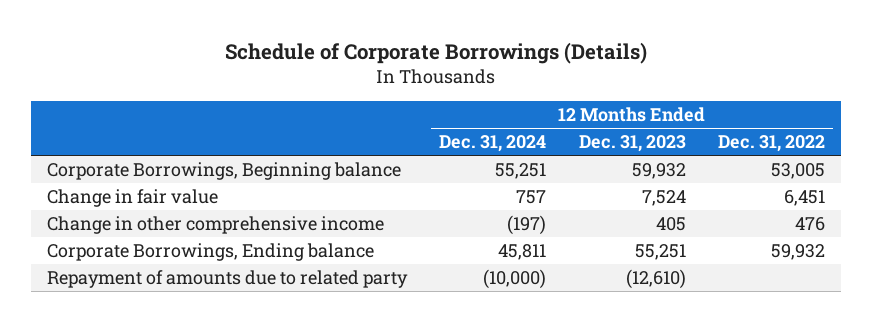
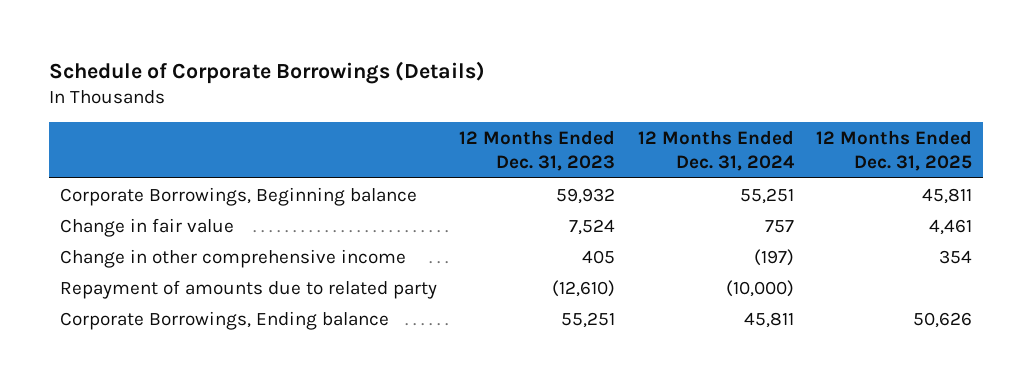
- | 12 Months Ended Dec. 31, 2024 | 12 Months Ended Dec. 31, 2023 | 12 Months Ended Dec. 31, 2022
+ | 12 Months Ended Dec. 31, 2023 | 12 Months Ended Dec. 31, 2024 | 12 Months Ended Dec. 31, 2025
moved down: Corporate Borrowings, Ending balance | 55,251 | 45,811 | 50,626

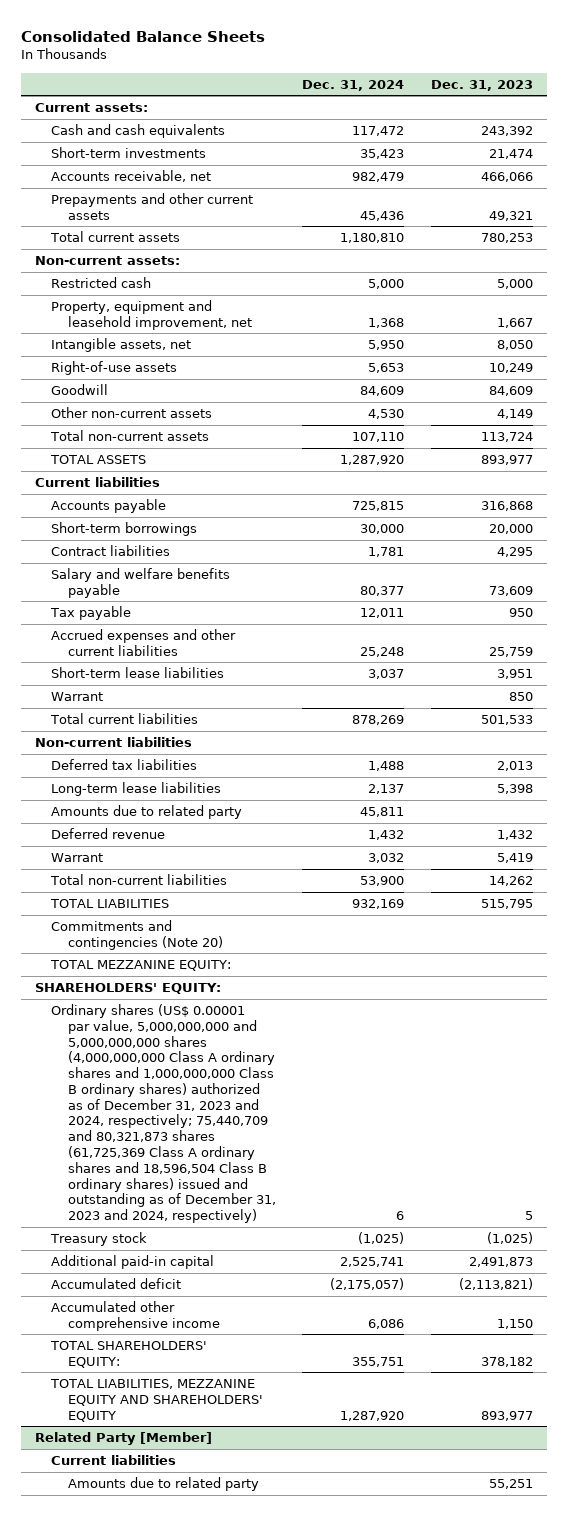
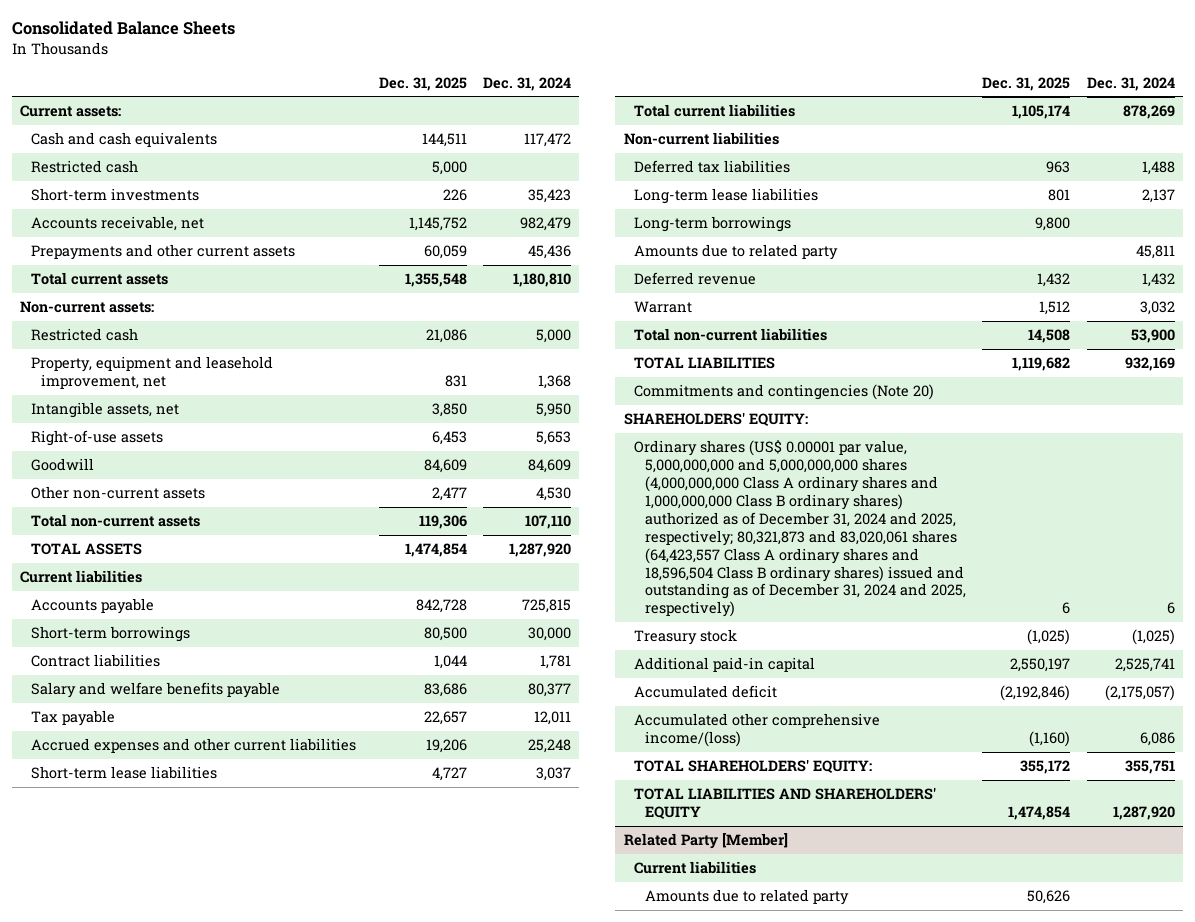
- | Dec. 31, 2024 | Dec. 31, 2023
+ | Dec. 31, 2025 | Dec. 31, 2024
+ Restricted cash | 5,000 |
- Warrant | | 850
+ Long-term borrowings | 9,800 |
- TOTAL MEZZANINE EQUITY:
- Ordinary shares (US$ 0.00001 par value, 5,000,000,000 and 5,000,000,000 shares (4,000,000,000 Class A ordinary shares and 1,000,000,000 Class B ordinary shares) authorized as of December 31, 2023 and 2024, respectively; 75,440,709 and 80,321,873 shares (61,725,369 Class A ordinary shares and 18,596,504 Class B ordinary shares) issued and outstanding as of December 31, 2023 and 2024, respectively) | 6 | 5
+ Ordinary shares (US$ 0.00001 par value, 5,000,000,000 and 5,000,000,000 shares (4,000,000,000 Class A ordinary shares and 1,000,000,000 Class B ordinary shares) authorized as of December 31, 2024 and 2025, respectively; 80,321,873 and 83,020,061 shares (64,423,557 Class A ordinary shares and 18,596,504 Class B ordinary shares) issued and outstanding as of December 31, 2024 and 2025, respectively) | 6 | 6
- Accumulated other comprehensive income | 6,086 | 1,150
+ Accumulated other comprehensive income/(loss) | (1,160) | 6,086
- TOTAL LIABILITIES, MEZZANINE EQUITY AND SHAREHOLDERS' EQUITY | 1,287,920 | 893,977
+ TOTAL LIABILITIES AND SHAREHOLDERS' EQUITY | 1,474,854 | 1,287,920

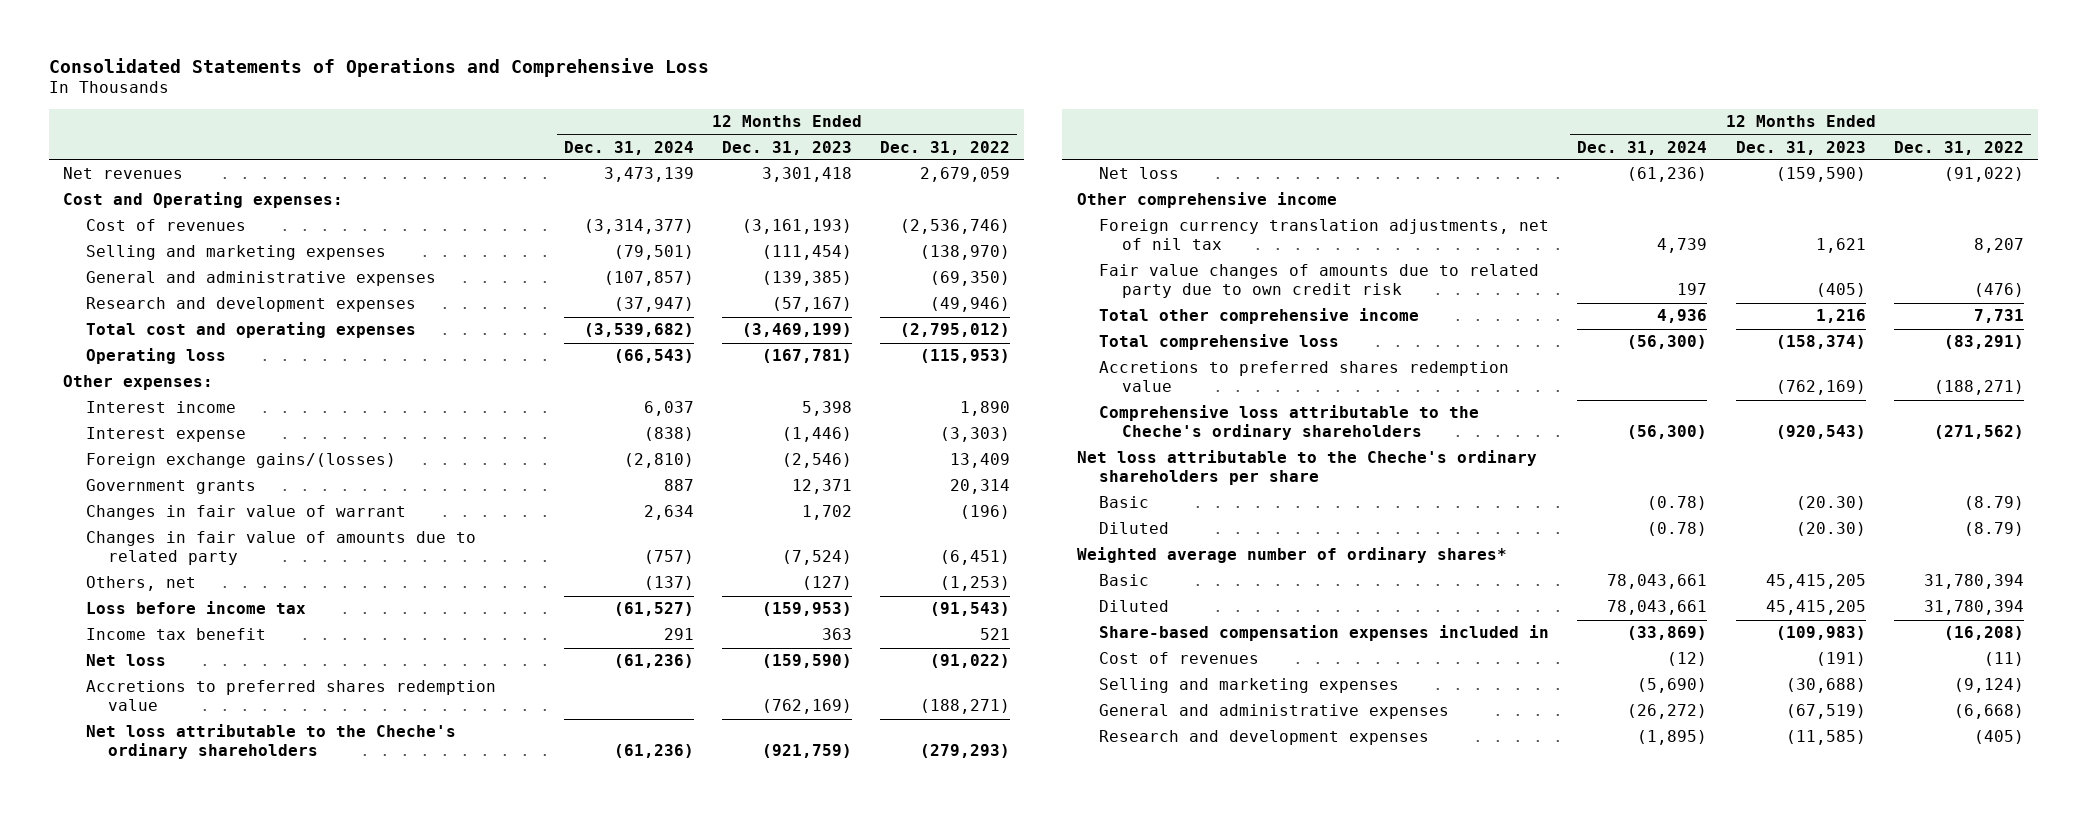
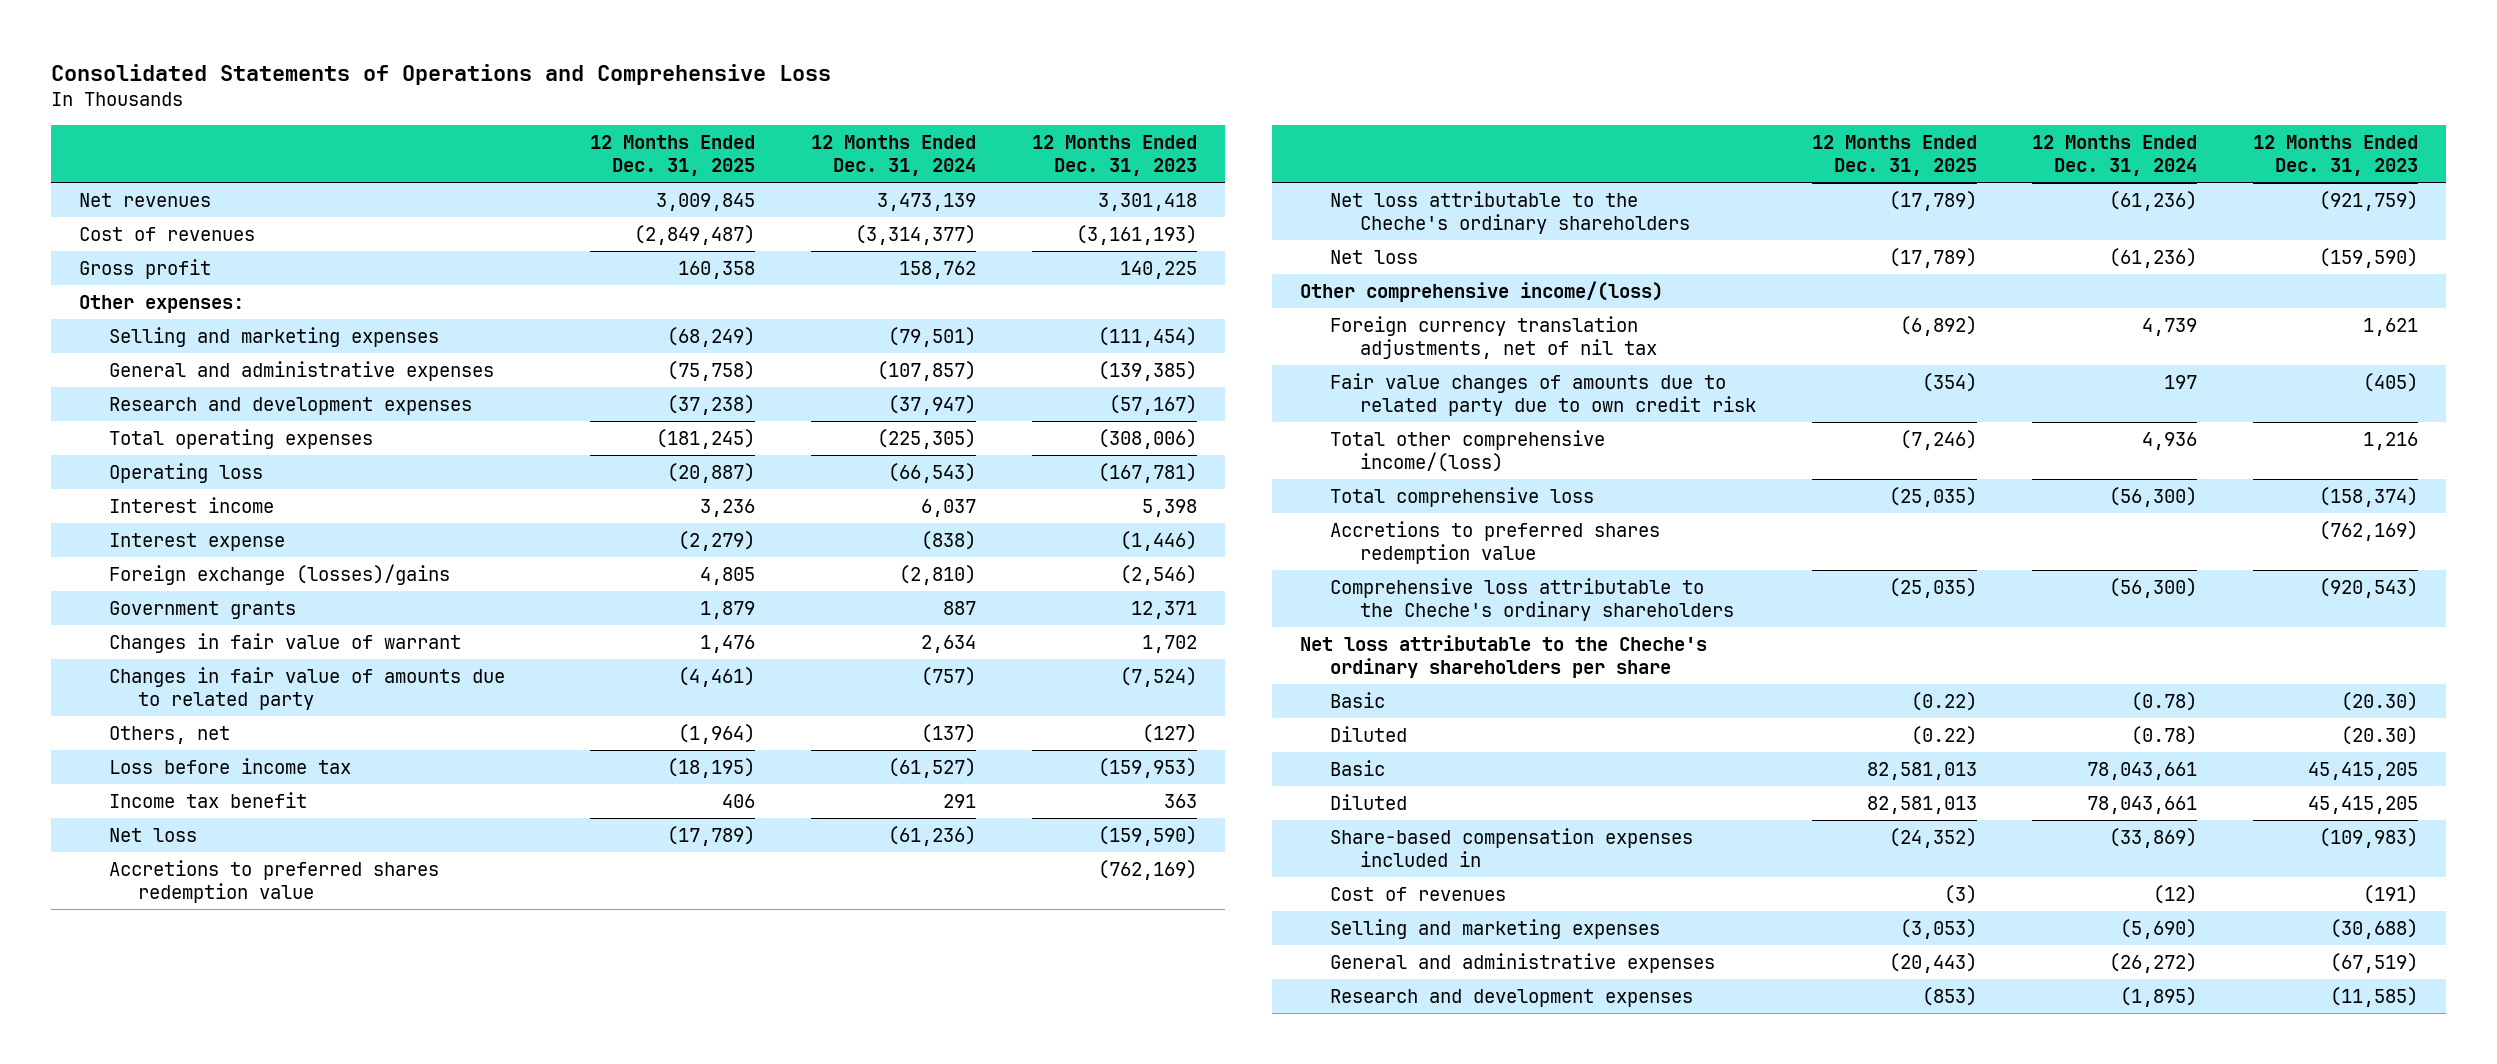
- | 12 Months Ended Dec. 31, 2024 | 12 Months Ended Dec. 31, 2023 | 12 Months Ended Dec. 31, 2022
+ | 12 Months Ended Dec. 31, 2025 | 12 Months Ended Dec. 31, 2024 | 12 Months Ended Dec. 31, 2023
- Cost and Operating expenses:
+ Gross profit | 160,358 | 158,762 | 140,225
moved up: Other expenses:
- Total cost and operating expenses | (3,539,682) | (3,469,199) | (2,795,012)
+ Total operating expenses | (181,245) | (225,305) | (308,006)
- Foreign exchange gains/(losses) | (2,810) | (2,546) | 13,409
+ Foreign exchange (losses)/gains | 4,805 | (2,810) | (2,546)
- Other comprehensive income
+ Other comprehensive income/(loss)
- Total other comprehensive income | 4,936 | 1,216 | 7,731
+ Total other comprehensive income/(loss) | (7,246) | 4,936 | 1,216
- Weighted average number of ordinary shares*

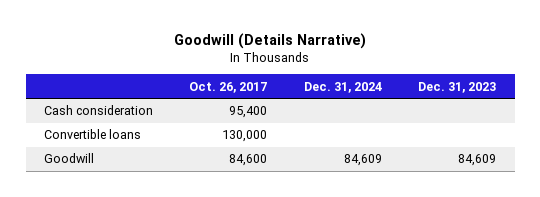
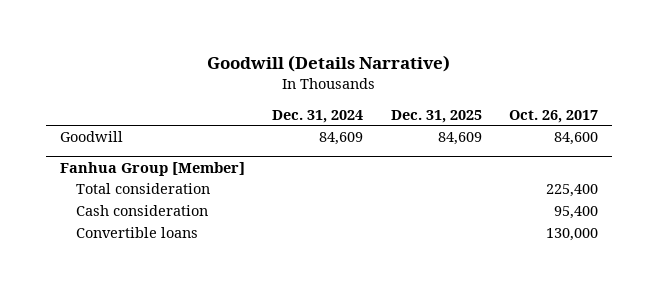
- | Oct. 26, 2017 | Dec. 31, 2024 | Dec. 31, 2023
+ | Dec. 31, 2024 | Dec. 31, 2025 | Oct. 26, 2017
moved up: Goodwill | 84,609 | 84,609 | 84,600
+ Fanhua Group [Member]
+ Total consideration | | | 225,400

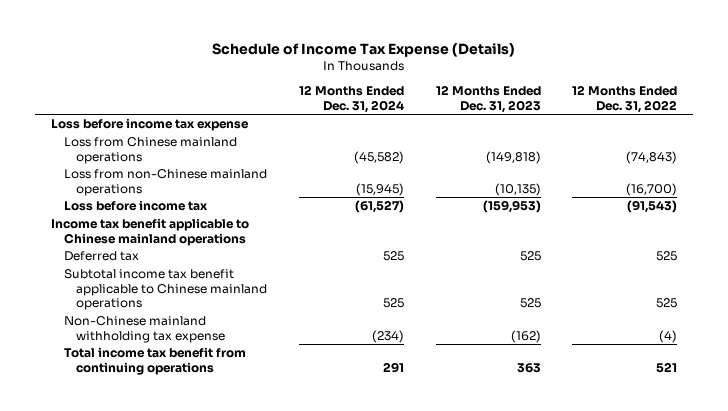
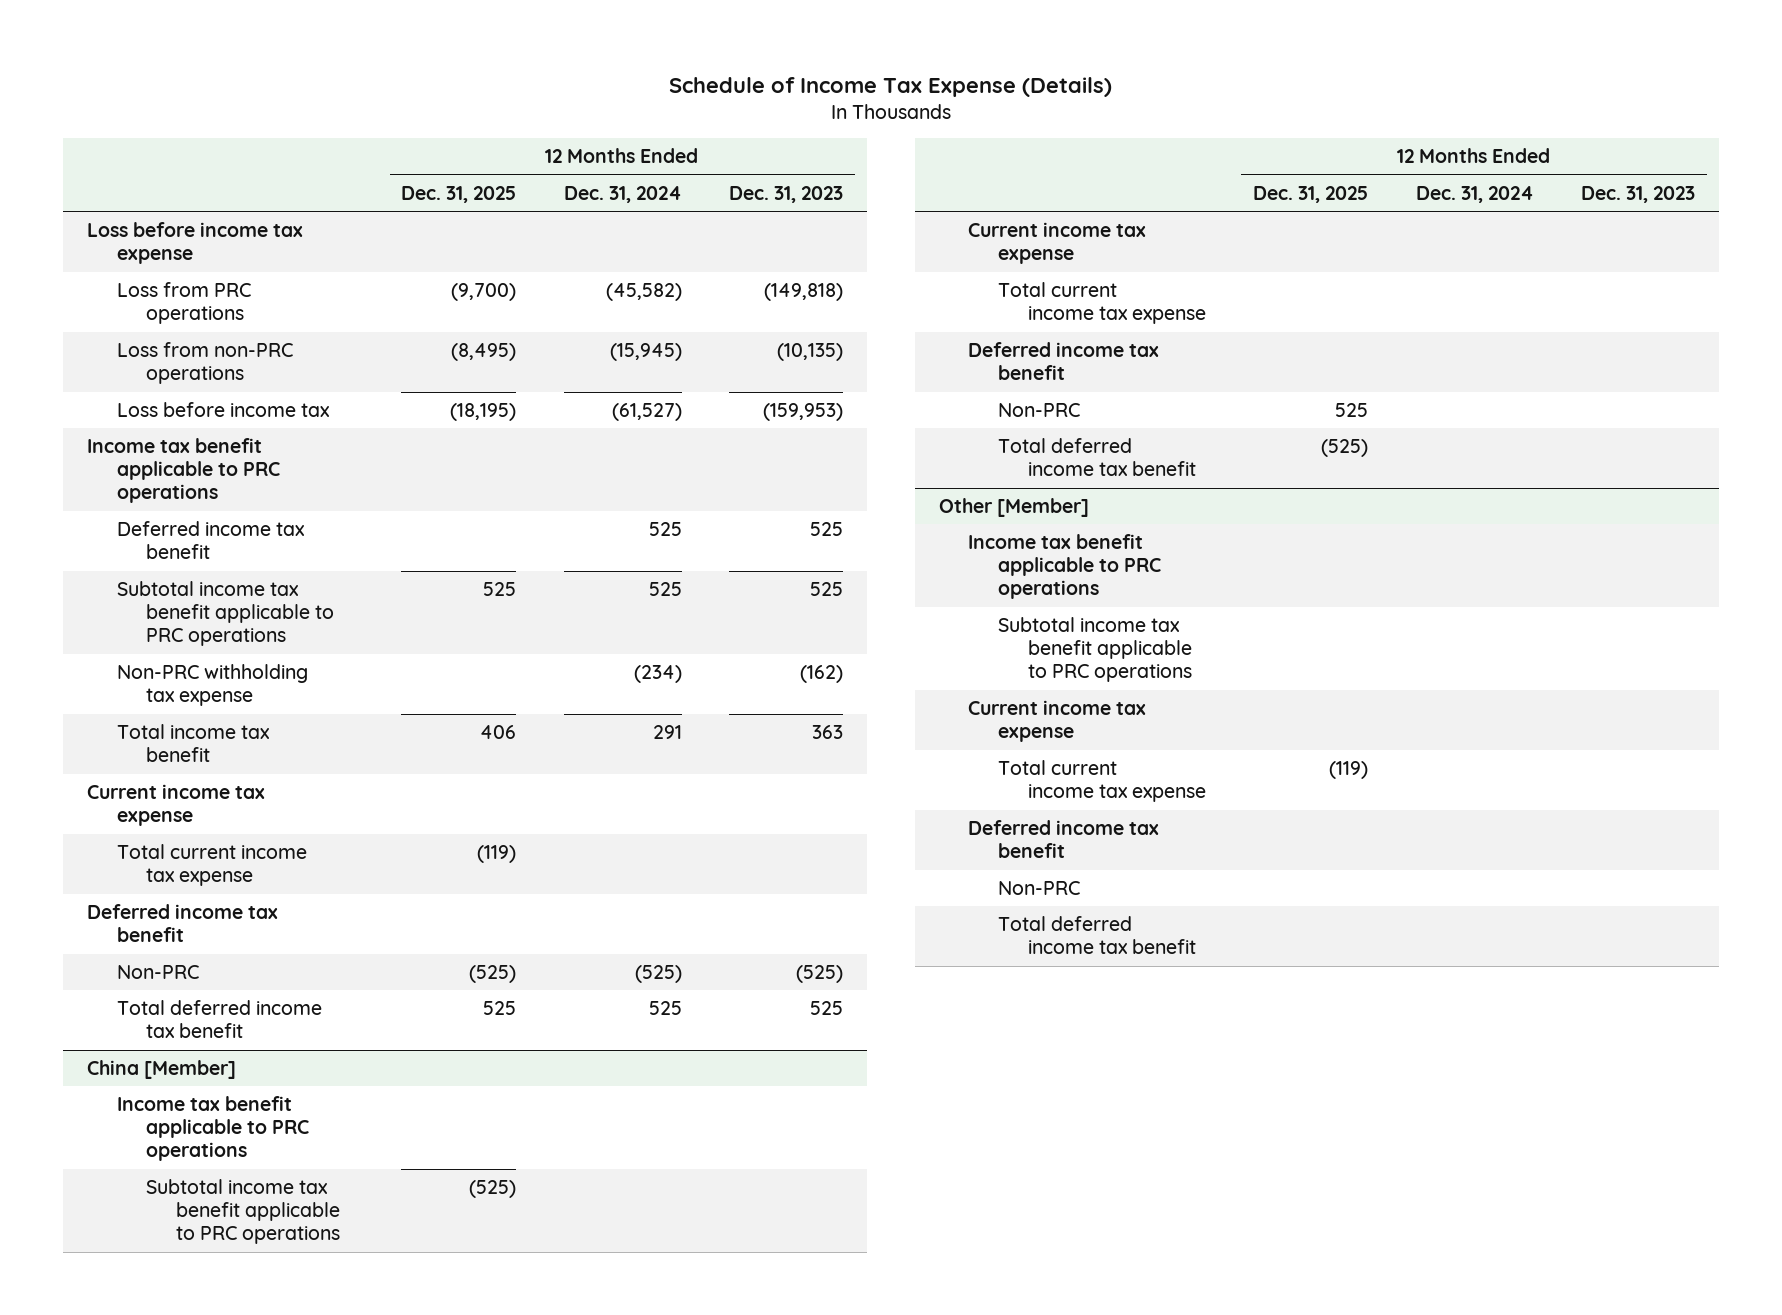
- | 12 Months Ended Dec. 31, 2024 | 12 Months Ended Dec. 31, 2023 | 12 Months Ended Dec. 31, 2022
+ | 12 Months Ended Dec. 31, 2025 | 12 Months Ended Dec. 31, 2024 | 12 Months Ended Dec. 31, 2023
- Loss from Chinese mainland operations | (45,582) | (149,818) | (74,843)
- Loss from non-Chinese mainland operations | (15,945) | (10,135) | (16,700)
+ Loss from PRC operations | (9,700) | (45,582) | (149,818)
+ Loss from non-PRC operations | (8,495) | (15,945) | (10,135)
- Income tax benefit applicable to Chinese mainland operations
- Deferred tax | 525 | 525 | 525
- Subtotal income tax benefit applicable to Chinese mainland operations | 525 | 525 | 525
- Non-Chinese mainland withholding tax expense | (234) | (162) | (4)
- Total income tax benefit from continuing operations | 291 | 363 | 521
+ Income tax benefit applicable to PRC operations
+ Deferred income tax benefit | | 525 | 525
+ Subtotal income tax benefit applicable to PRC operations | 525 | 525 | 525
+ Non-PRC withholding tax expense | | (234) | (162)
+ Total income tax benefit | 406 | 291 | 363
+ Current income tax expense
+ Total current income tax expense | (119) | |
+ Deferred income tax benefit
+ Non-PRC | (525) | (525) | (525)
+ Total deferred income tax benefit | 525 | 525 | 525
+ China [Member]
+ Income tax benefit applicable to PRC operations
+ Subtotal income tax benefit applicable to PRC operations | (525) | |
+ Current income tax expense
+ Total current income tax expense
+ Deferred income tax benefit
+ Non-PRC | 525 | |
+ Total deferred income tax benefit | (525) | |
+ Other [Member]
+ Income tax benefit applicable to PRC operations
+ Subtotal income tax benefit applicable to PRC operations
+ Current income tax expense
+ Total current income tax expense | (119) | |
+ Deferred income tax benefit
+ Non-PRC
+ Total deferred income tax benefit

